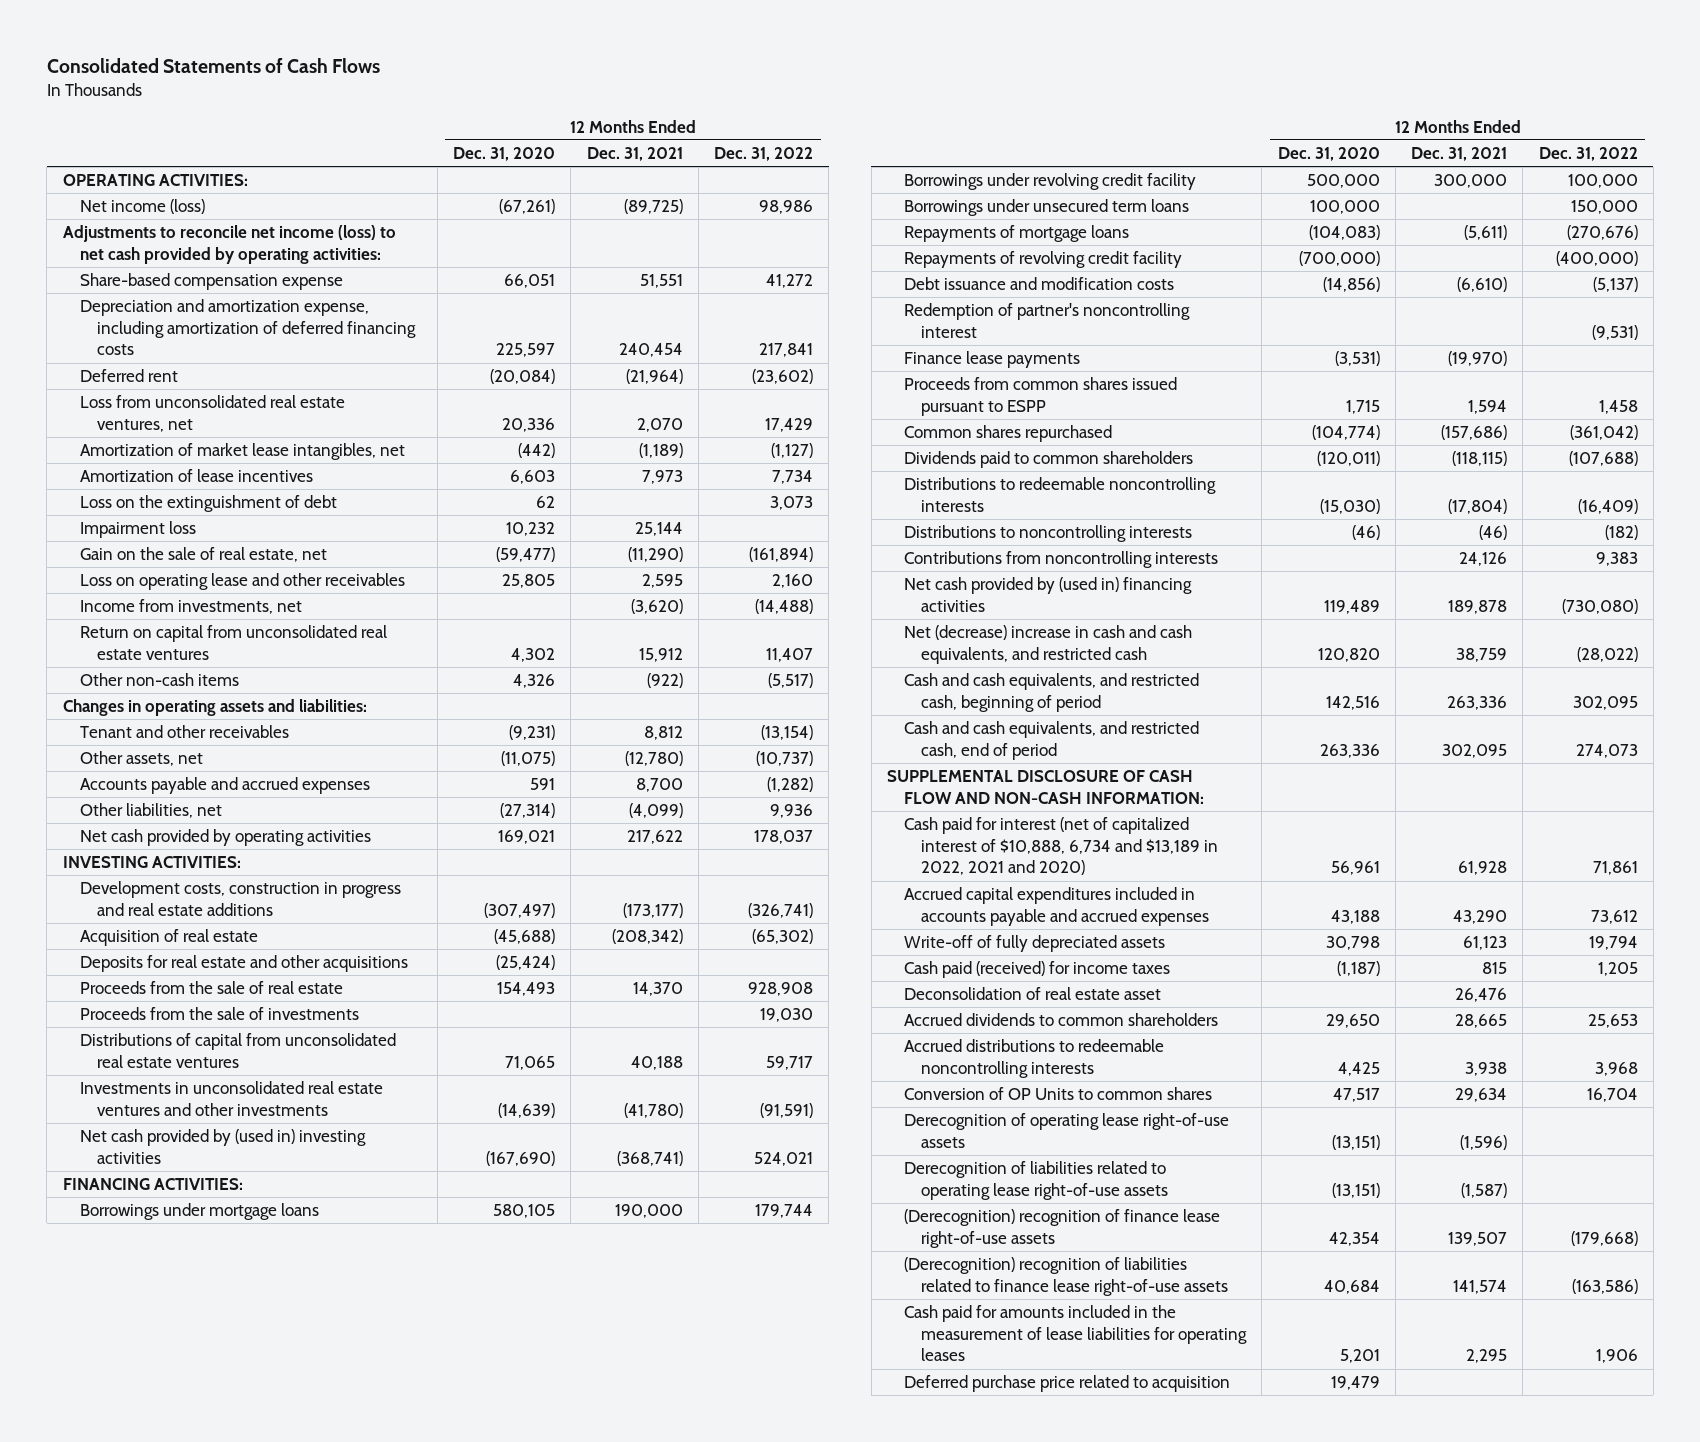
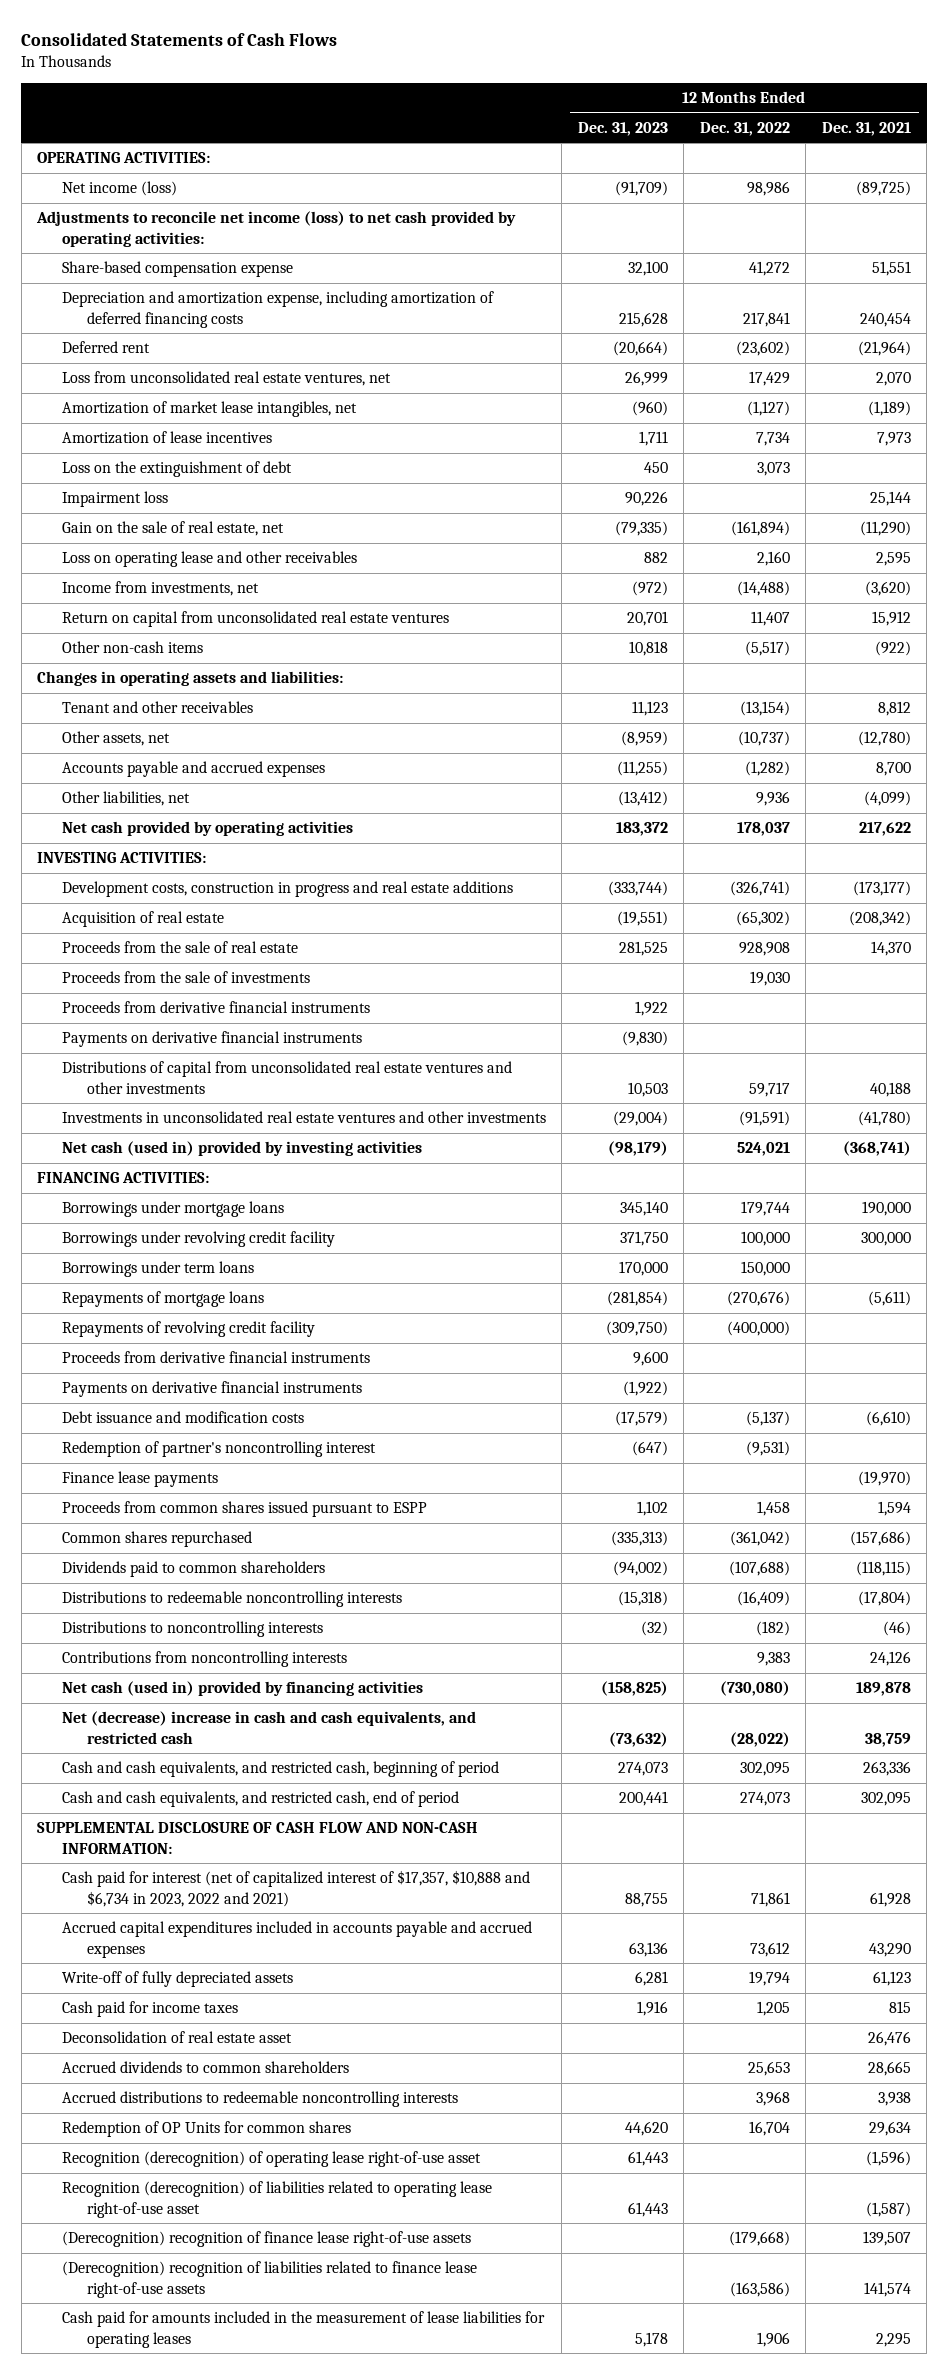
- | 12 Months Ended Dec. 31, 2020 | 12 Months Ended Dec. 31, 2021 | 12 Months Ended Dec. 31, 2022
+ | 12 Months Ended Dec. 31, 2023 | 12 Months Ended Dec. 31, 2022 | 12 Months Ended Dec. 31, 2021
- Deposits for real estate and other acquisitions | (25,424) | |
- Distributions of capital from unconsolidated real estate ventures | 71,065 | 40,188 | 59,717
+ Proceeds from derivative financial instruments | 1,922 | |
+ Payments on derivative financial instruments | (9,830) | |
+ Distributions of capital from unconsolidated real estate ventures and other investments | 10,503 | 59,717 | 40,188
- Net cash provided by (used in) investing activities | (167,690) | (368,741) | 524,021
+ Net cash (used in) provided by investing activities | (98,179) | 524,021 | (368,741)
- Borrowings under unsecured term loans | 100,000 | | 150,000
+ Borrowings under term loans | 170,000 | 150,000 |
+ Proceeds from derivative financial instruments | 9,600 | |
+ Payments on derivative financial instruments | (1,922) | |
- Net cash provided by (used in) financing activities | 119,489 | 189,878 | (730,080)
+ Net cash (used in) provided by financing activities | (158,825) | (730,080) | 189,878
- Cash paid for interest (net of capitalized interest of $10,888, 6,734 and $13,189 in 2022, 2021 and 2020) | 56,961 | 61,928 | 71,861
+ Cash paid for interest (net of capitalized interest of $17,357, $10,888 and $6,734 in 2023, 2022 and 2021) | 88,755 | 71,861 | 61,928
- Cash paid (received) for income taxes | (1,187) | 815 | 1,205
+ Cash paid for income taxes | 1,916 | 1,205 | 815
- Conversion of OP Units to common shares | 47,517 | 29,634 | 16,704
- Derecognition of operating lease right-of-use assets | (13,151) | (1,596) |
- Derecognition of liabilities related to operating lease right-of-use assets | (13,151) | (1,587) |
+ Redemption of OP Units for common shares | 44,620 | 16,704 | 29,634
+ Recognition (derecognition) of operating lease right-of-use asset | 61,443 | | (1,596)
+ Recognition (derecognition) of liabilities related to operating lease right-of-use asset | 61,443 | | (1,587)
- Deferred purchase price related to acquisition | 19,479 | |

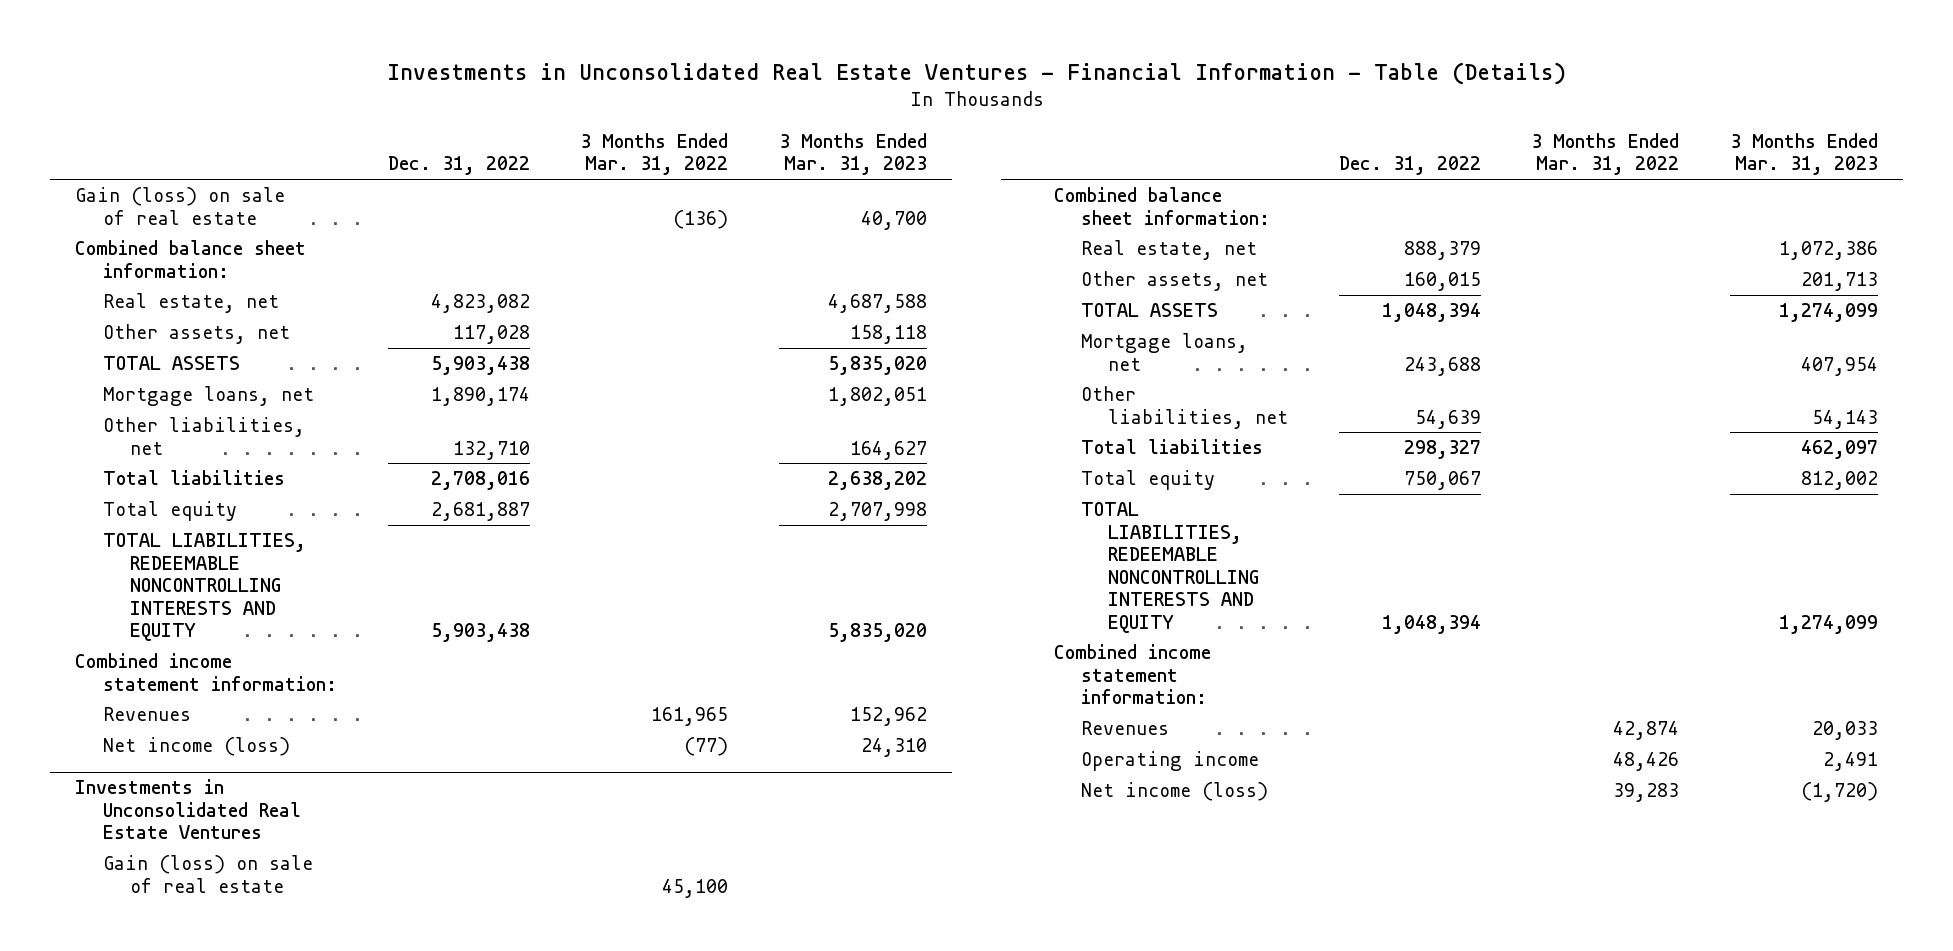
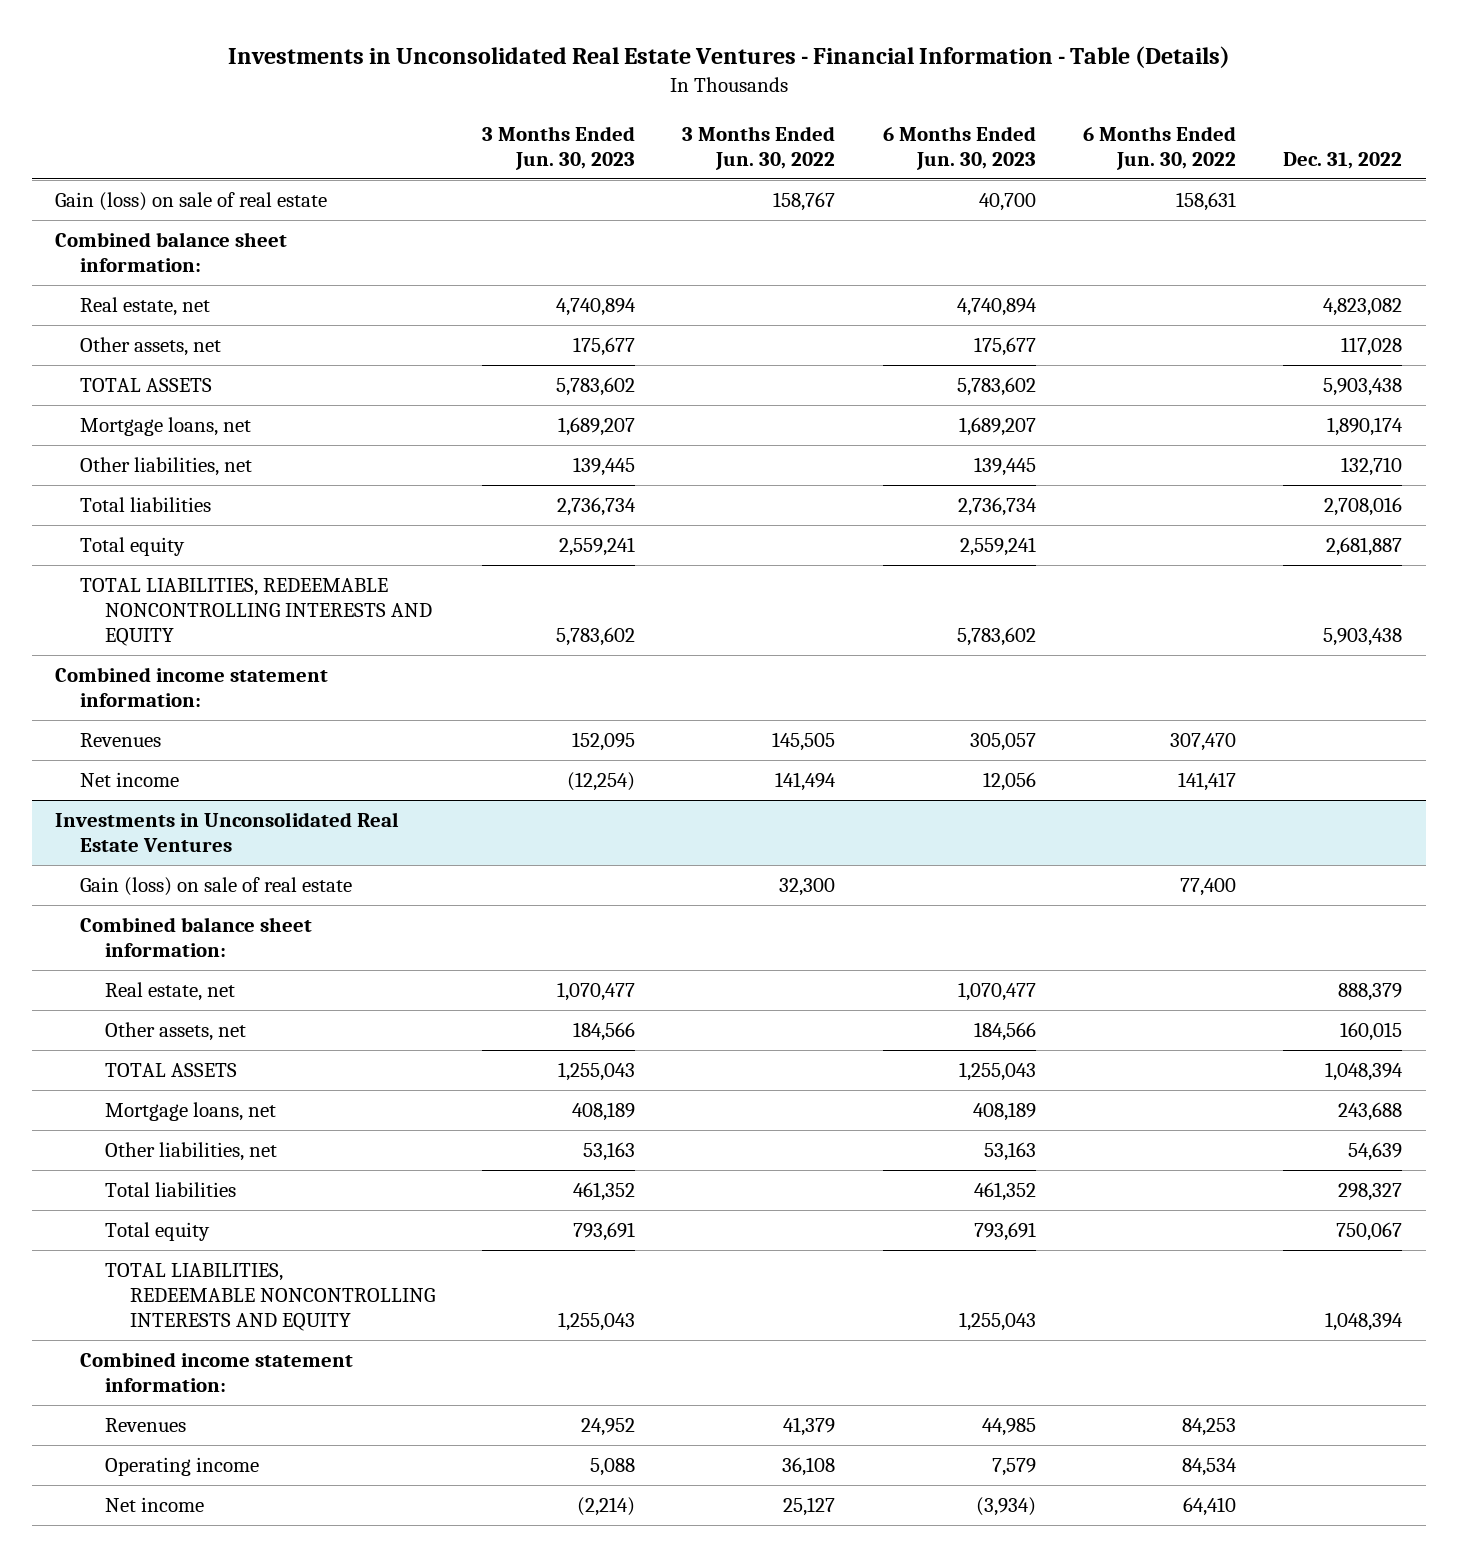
- | Dec. 31, 2022 | 3 Months Ended Mar. 31, 2022 | 3 Months Ended Mar. 31, 2023
+ | 3 Months Ended Jun. 30, 2023 | 3 Months Ended Jun. 30, 2022 | 6 Months Ended Jun. 30, 2023 | 6 Months Ended Jun. 30, 2022 | Dec. 31, 2022
- Net income (loss) | | (77) | 24,310
+ Net income | (12,254) | 141,494 | 12,056 | 141,417 |
@ Investments in Unconsolidated Real Estate Ventures
- Net income (loss) | | 39,283 | (1,720)
+ Net income | (2,214) | 25,127 | (3,934) | 64,410 |

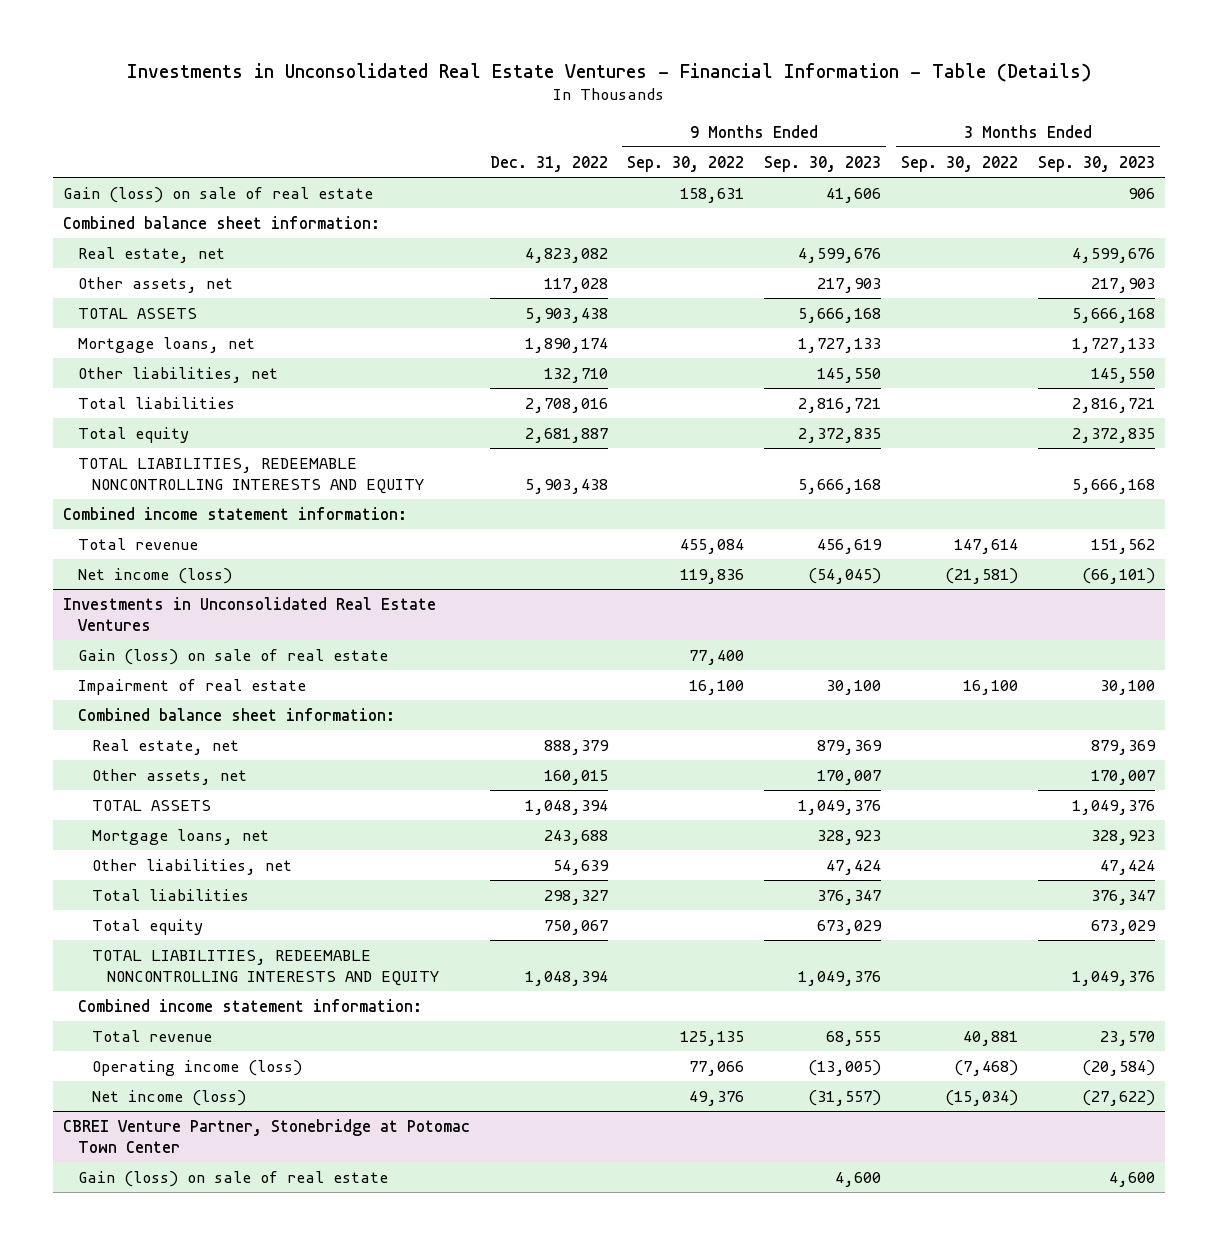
- | 3 Months Ended Jun. 30, 2023 | 3 Months Ended Jun. 30, 2022 | 6 Months Ended Jun. 30, 2023 | 6 Months Ended Jun. 30, 2022 | Dec. 31, 2022
+ | Dec. 31, 2022 | 9 Months Ended Sep. 30, 2022 | 9 Months Ended Sep. 30, 2023 | 3 Months Ended Sep. 30, 2022 | 3 Months Ended Sep. 30, 2023
- Revenues | 152,095 | 145,505 | 305,057 | 307,470 |
- Net income | (12,254) | 141,494 | 12,056 | 141,417 |
+ Total revenue | | 455,084 | 456,619 | 147,614 | 151,562
+ Net income (loss) | | 119,836 | (54,045) | (21,581) | (66,101)
@ Investments in Unconsolidated Real Estate Ventures
+ Impairment of real estate | | 16,100 | 30,100 | 16,100 | 30,100
- Revenues | 24,952 | 41,379 | 44,985 | 84,253 |
- Operating income | 5,088 | 36,108 | 7,579 | 84,534 |
- Net income | (2,214) | 25,127 | (3,934) | 64,410 |
+ Total revenue | | 125,135 | 68,555 | 40,881 | 23,570
+ Operating income (loss) | | 77,066 | (13,005) | (7,468) | (20,584)
+ Net income (loss) | | 49,376 | (31,557) | (15,034) | (27,622)
+ CBREI Venture Partner, Stonebridge at Potomac Town Center
+ Gain (loss) on sale of real estate | | | 4,600 | | 4,600

